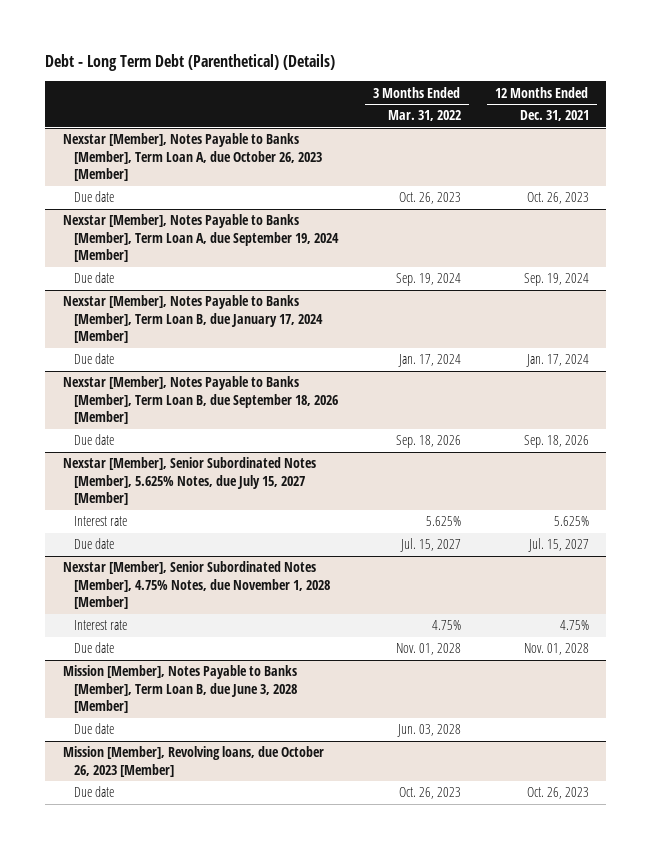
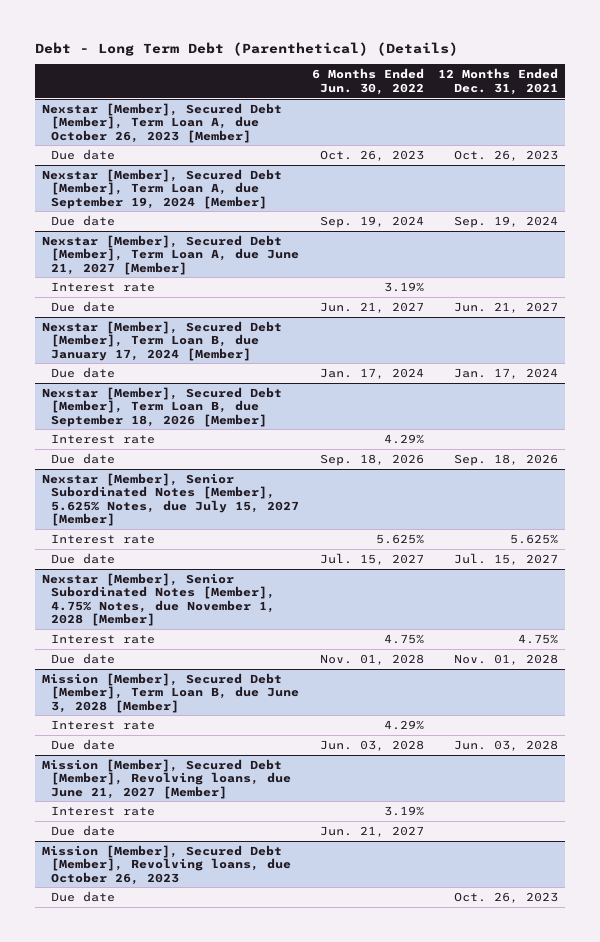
- | 3 Months Ended Mar. 31, 2022 | 12 Months Ended Dec. 31, 2021
+ | 6 Months Ended Jun. 30, 2022 | 12 Months Ended Dec. 31, 2021
- Nexstar [Member], Notes Payable to Banks [Member], Term Loan A, due October 26, 2023 [Member]
+ Nexstar [Member], Secured Debt [Member], Term Loan A, due October 26, 2023 [Member]
- Nexstar [Member], Notes Payable to Banks [Member], Term Loan A, due September 19, 2024 [Member]
+ Nexstar [Member], Secured Debt [Member], Term Loan A, due September 19, 2024 [Member]
- Nexstar [Member], Notes Payable to Banks [Member], Term Loan B, due January 17, 2024 [Member]
+ Nexstar [Member], Secured Debt [Member], Term Loan A, due June 21, 2027 [Member]
+ Interest rate | 3.19% |
+ Due date | Jun. 21, 2027 | Jun. 21, 2027
+ Nexstar [Member], Secured Debt [Member], Term Loan B, due January 17, 2024 [Member]
- Nexstar [Member], Notes Payable to Banks [Member], Term Loan B, due September 18, 2026 [Member]
+ Nexstar [Member], Secured Debt [Member], Term Loan B, due September 18, 2026 [Member]
+ Interest rate | 4.29% |
- Mission [Member], Notes Payable to Banks [Member], Term Loan B, due June 3, 2028 [Member]
+ Mission [Member], Secured Debt [Member], Term Loan B, due June 3, 2028 [Member]
+ Interest rate | 4.29% |
+ Due date | Jun. 03, 2028 | Jun. 03, 2028
+ Mission [Member], Secured Debt [Member], Revolving loans, due June 21, 2027 [Member]
+ Interest rate | 3.19% |
- Mission [Member], Revolving loans, due October 26, 2023 [Member]
+ Mission [Member], Secured Debt [Member], Revolving loans, due October 26, 2023

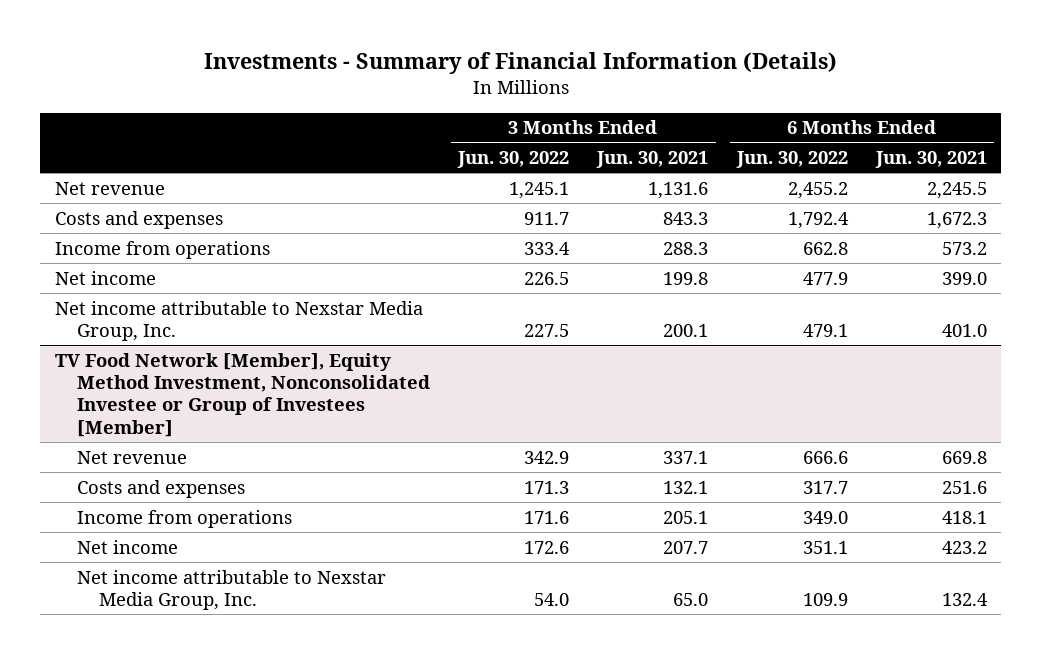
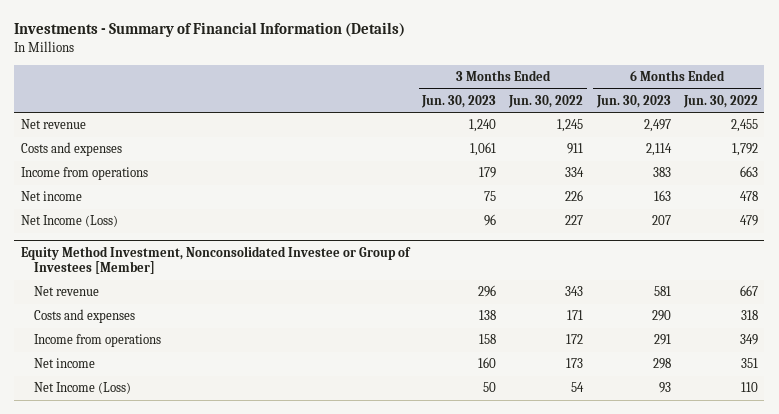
- | 3 Months Ended Jun. 30, 2022 | 3 Months Ended Jun. 30, 2021 | 6 Months Ended Jun. 30, 2022 | 6 Months Ended Jun. 30, 2021
+ | 3 Months Ended Jun. 30, 2023 | 3 Months Ended Jun. 30, 2022 | 6 Months Ended Jun. 30, 2023 | 6 Months Ended Jun. 30, 2022
- Net revenue | 1,245.1 | 1,131.6 | 2,455.2 | 2,245.5
- Costs and expenses | 911.7 | 843.3 | 1,792.4 | 1,672.3
- Income from operations | 333.4 | 288.3 | 662.8 | 573.2
- Net income | 226.5 | 199.8 | 477.9 | 399.0
- Net income attributable to Nexstar Media Group, Inc. | 227.5 | 200.1 | 479.1 | 401.0
- TV Food Network [Member], Equity Method Investment, Nonconsolidated Investee or Group of Investees [Member]
- Net revenue | 342.9 | 337.1 | 666.6 | 669.8
- Costs and expenses | 171.3 | 132.1 | 317.7 | 251.6
- Income from operations | 171.6 | 205.1 | 349.0 | 418.1
- Net income | 172.6 | 207.7 | 351.1 | 423.2
- Net income attributable to Nexstar Media Group, Inc. | 54.0 | 65.0 | 109.9 | 132.4
+ Net revenue | 1,240 | 1,245 | 2,497 | 2,455
+ Costs and expenses | 1,061 | 911 | 2,114 | 1,792
+ Income from operations | 179 | 334 | 383 | 663
+ Net income | 75 | 226 | 163 | 478
+ Net Income (Loss) | 96 | 227 | 207 | 479
+ Equity Method Investment, Nonconsolidated Investee or Group of Investees [Member]
+ Net revenue | 296 | 343 | 581 | 667
+ Costs and expenses | 138 | 171 | 290 | 318
+ Income from operations | 158 | 172 | 291 | 349
+ Net income | 160 | 173 | 298 | 351
+ Net Income (Loss) | 50 | 54 | 93 | 110

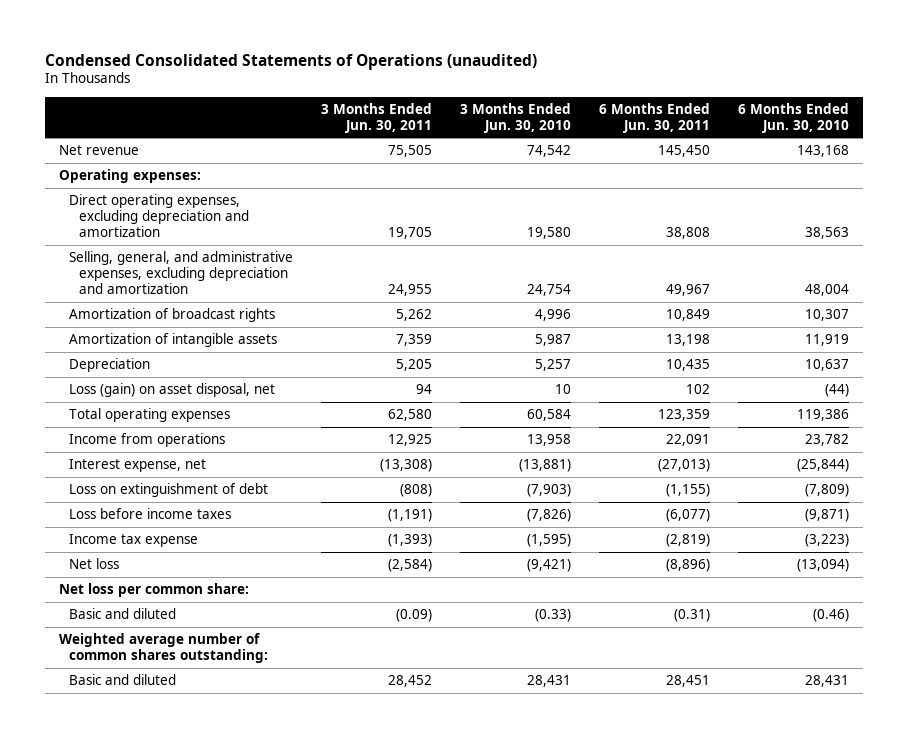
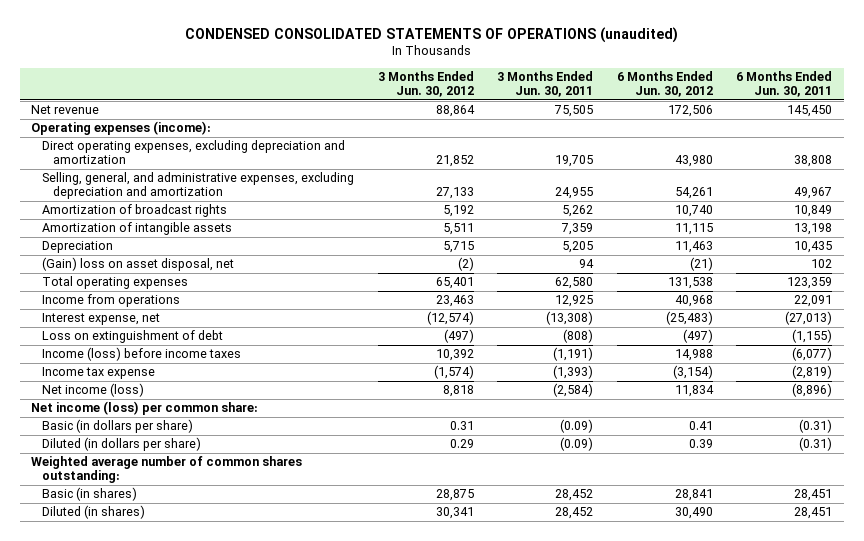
- Condensed Consolidated Statements of Operations (unaudited)
+ CONDENSED CONSOLIDATED STATEMENTS OF OPERATIONS (unaudited)
- | 3 Months Ended Jun. 30, 2011 | 3 Months Ended Jun. 30, 2010 | 6 Months Ended Jun. 30, 2011 | 6 Months Ended Jun. 30, 2010
+ | 3 Months Ended Jun. 30, 2012 | 3 Months Ended Jun. 30, 2011 | 6 Months Ended Jun. 30, 2012 | 6 Months Ended Jun. 30, 2011
- Operating expenses:
+ Operating expenses (income):
- Loss (gain) on asset disposal, net | 94 | 10 | 102 | (44)
+ (Gain) loss on asset disposal, net | (2) | 94 | (21) | 102
- Loss before income taxes | (1,191) | (7,826) | (6,077) | (9,871)
+ Income (loss) before income taxes | 10,392 | (1,191) | 14,988 | (6,077)
- Net loss | (2,584) | (9,421) | (8,896) | (13,094)
- Net loss per common share:
- Basic and diluted | (0.09) | (0.33) | (0.31) | (0.46)
+ Net income (loss) | 8,818 | (2,584) | 11,834 | (8,896)
+ Net income (loss) per common share:
+ Basic (in dollars per share) | 0.31 | (0.09) | 0.41 | (0.31)
+ Diluted (in dollars per share) | 0.29 | (0.09) | 0.39 | (0.31)
- Basic and diluted | 28,452 | 28,431 | 28,451 | 28,431
+ Basic (in shares) | 28,875 | 28,452 | 28,841 | 28,451
+ Diluted (in shares) | 30,341 | 28,452 | 30,490 | 28,451

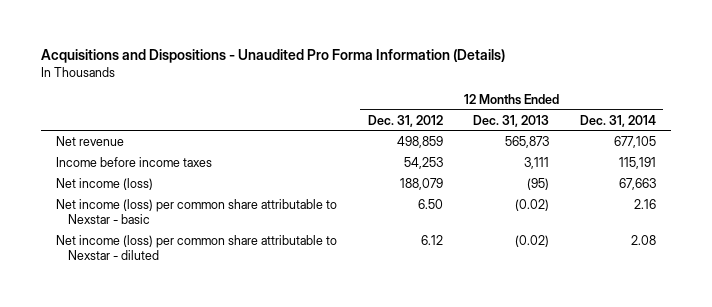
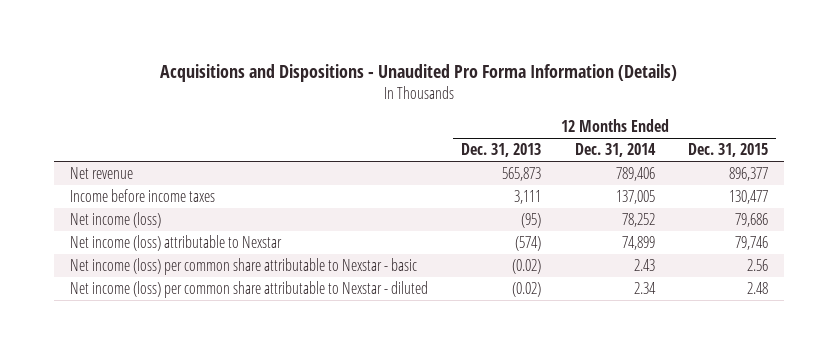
- | 12 Months Ended Dec. 31, 2012 | 12 Months Ended Dec. 31, 2013 | 12 Months Ended Dec. 31, 2014
+ | 12 Months Ended Dec. 31, 2013 | 12 Months Ended Dec. 31, 2014 | 12 Months Ended Dec. 31, 2015
- Net revenue | 498,859 | 565,873 | 677,105
- Income before income taxes | 54,253 | 3,111 | 115,191
- Net income (loss) | 188,079 | (95) | 67,663
- Net income (loss) per common share attributable to Nexstar - basic | 6.50 | (0.02) | 2.16
- Net income (loss) per common share attributable to Nexstar - diluted | 6.12 | (0.02) | 2.08
+ Net revenue | 565,873 | 789,406 | 896,377
+ Income before income taxes | 3,111 | 137,005 | 130,477
+ Net income (loss) | (95) | 78,252 | 79,686
+ Net income (loss) attributable to Nexstar | (574) | 74,899 | 79,746
+ Net income (loss) per common share attributable to Nexstar - basic | (0.02) | 2.43 | 2.56
+ Net income (loss) per common share attributable to Nexstar - diluted | (0.02) | 2.34 | 2.48

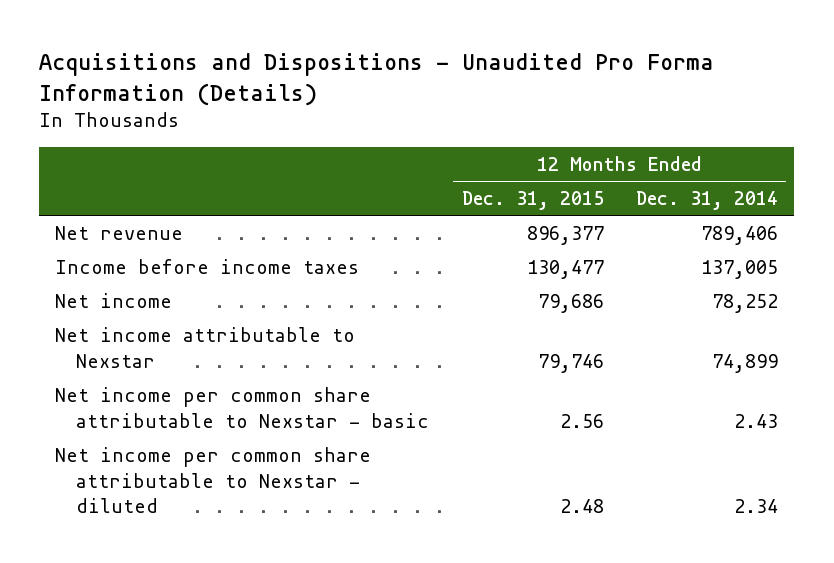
- | 12 Months Ended Dec. 31, 2013 | 12 Months Ended Dec. 31, 2014 | 12 Months Ended Dec. 31, 2015
+ | 12 Months Ended Dec. 31, 2015 | 12 Months Ended Dec. 31, 2014
- Net income (loss) | (95) | 78,252 | 79,686
- Net income (loss) attributable to Nexstar | (574) | 74,899 | 79,746
- Net income (loss) per common share attributable to Nexstar - basic | (0.02) | 2.43 | 2.56
- Net income (loss) per common share attributable to Nexstar - diluted | (0.02) | 2.34 | 2.48
+ Net income | 79,686 | 78,252
+ Net income attributable to Nexstar | 79,746 | 74,899
+ Net income per common share attributable to Nexstar - basic | 2.56 | 2.43
+ Net income per common share attributable to Nexstar - diluted | 2.48 | 2.34

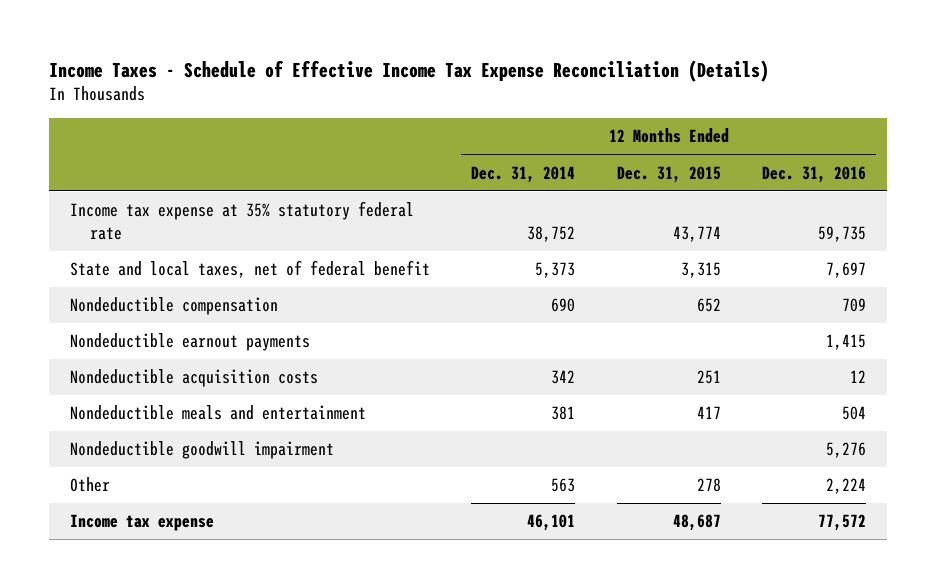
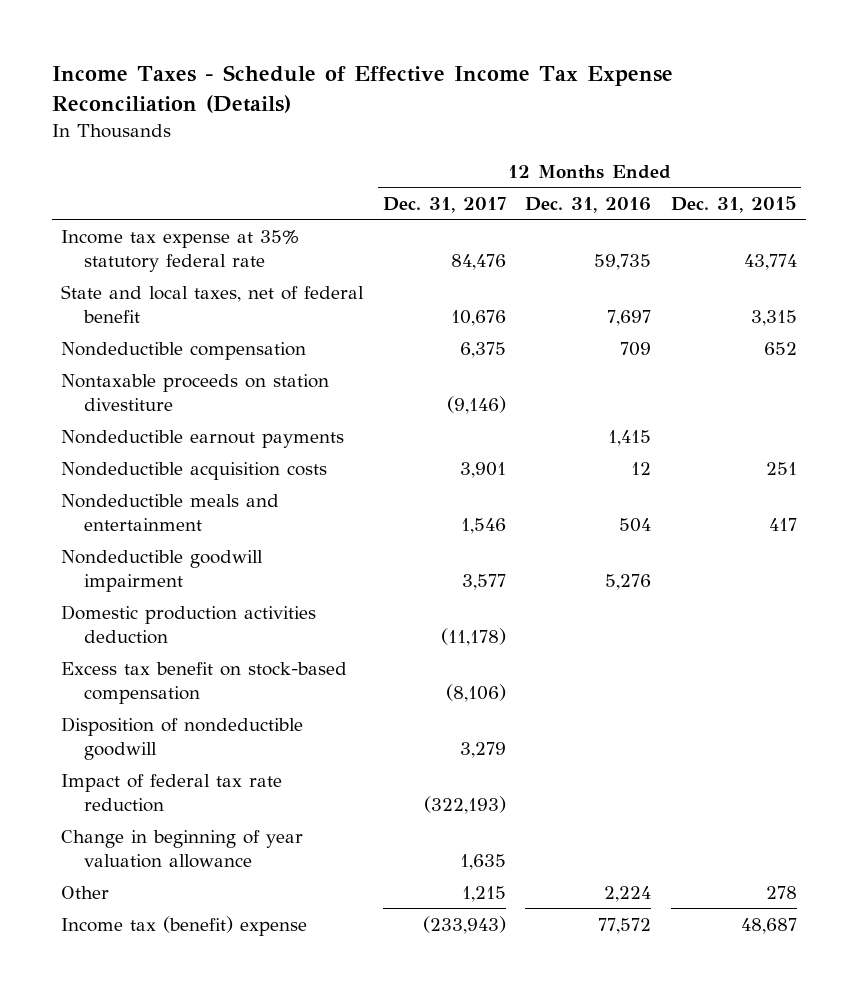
- | 12 Months Ended Dec. 31, 2014 | 12 Months Ended Dec. 31, 2015 | 12 Months Ended Dec. 31, 2016
+ | 12 Months Ended Dec. 31, 2017 | 12 Months Ended Dec. 31, 2016 | 12 Months Ended Dec. 31, 2015
+ Nontaxable proceeds on station divestiture | (9,146) | |
+ Domestic production activities deduction | (11,178) | |
+ Excess tax benefit on stock-based compensation | (8,106) | |
+ Disposition of nondeductible goodwill | 3,279 | |
+ Impact of federal tax rate reduction | (322,193) | |
+ Change in beginning of year valuation allowance | 1,635 | |
- Income tax expense | 46,101 | 48,687 | 77,572
+ Income tax (benefit) expense | (233,943) | 77,572 | 48,687

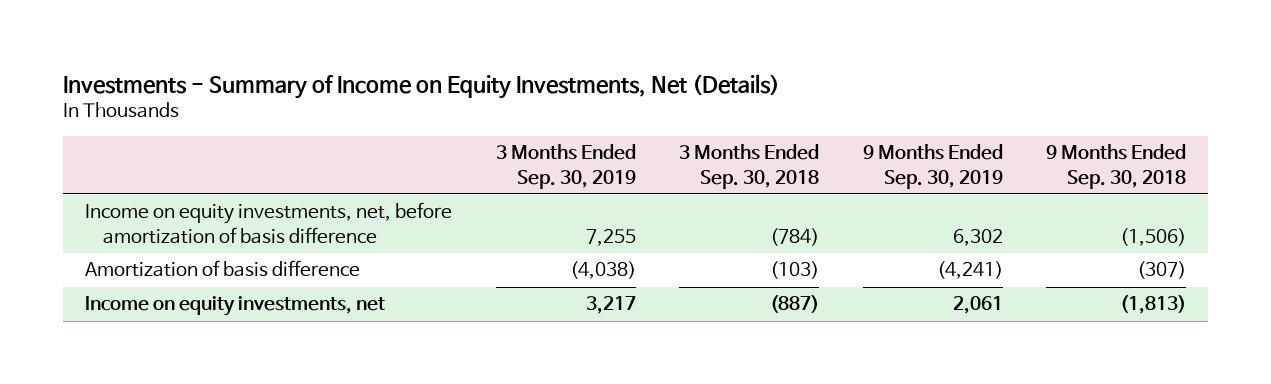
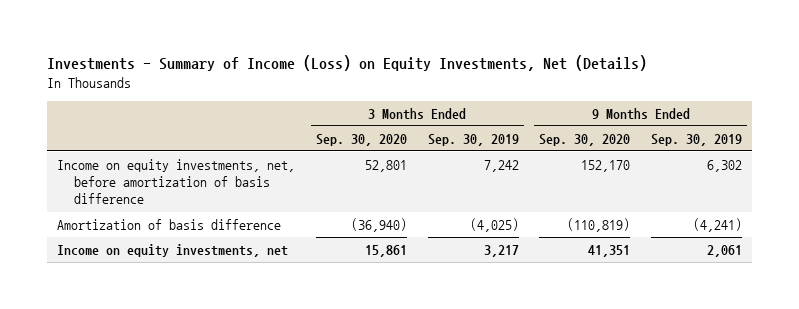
- Investments - Summary of Income on Equity Investments, Net (Details)
+ Investments - Summary of Income (Loss) on Equity Investments, Net (Details)
- | 3 Months Ended Sep. 30, 2019 | 3 Months Ended Sep. 30, 2018 | 9 Months Ended Sep. 30, 2019 | 9 Months Ended Sep. 30, 2018
+ | 3 Months Ended Sep. 30, 2020 | 3 Months Ended Sep. 30, 2019 | 9 Months Ended Sep. 30, 2020 | 9 Months Ended Sep. 30, 2019
- Income on equity investments, net, before amortization of basis difference | 7,255 | (784) | 6,302 | (1,506)
- Amortization of basis difference | (4,038) | (103) | (4,241) | (307)
+ Income on equity investments, net, before amortization of basis difference | 52,801 | 7,242 | 152,170 | 6,302
+ Amortization of basis difference | (36,940) | (4,025) | (110,819) | (4,241)

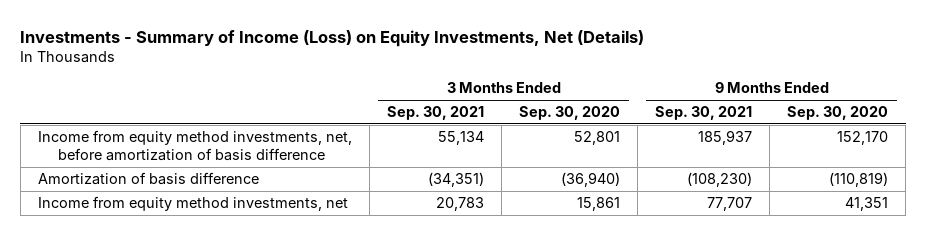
- | 3 Months Ended Sep. 30, 2020 | 3 Months Ended Sep. 30, 2019 | 9 Months Ended Sep. 30, 2020 | 9 Months Ended Sep. 30, 2019
+ | 3 Months Ended Sep. 30, 2021 | 3 Months Ended Sep. 30, 2020 | 9 Months Ended Sep. 30, 2021 | 9 Months Ended Sep. 30, 2020
- Income on equity investments, net, before amortization of basis difference | 52,801 | 7,242 | 152,170 | 6,302
+ Income from equity method investments, net, before amortization of basis difference | 55,134 | 52,801 | 185,937 | 152,170
- Income on equity investments, net | 15,861 | 3,217 | 41,351 | 2,061
+ Income from equity method investments, net | 20,783 | 15,861 | 77,707 | 41,351

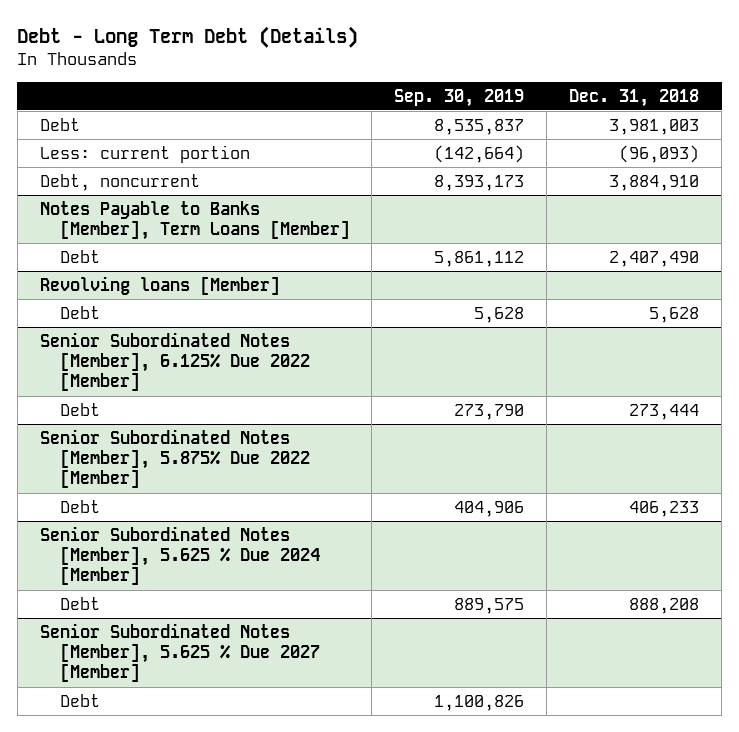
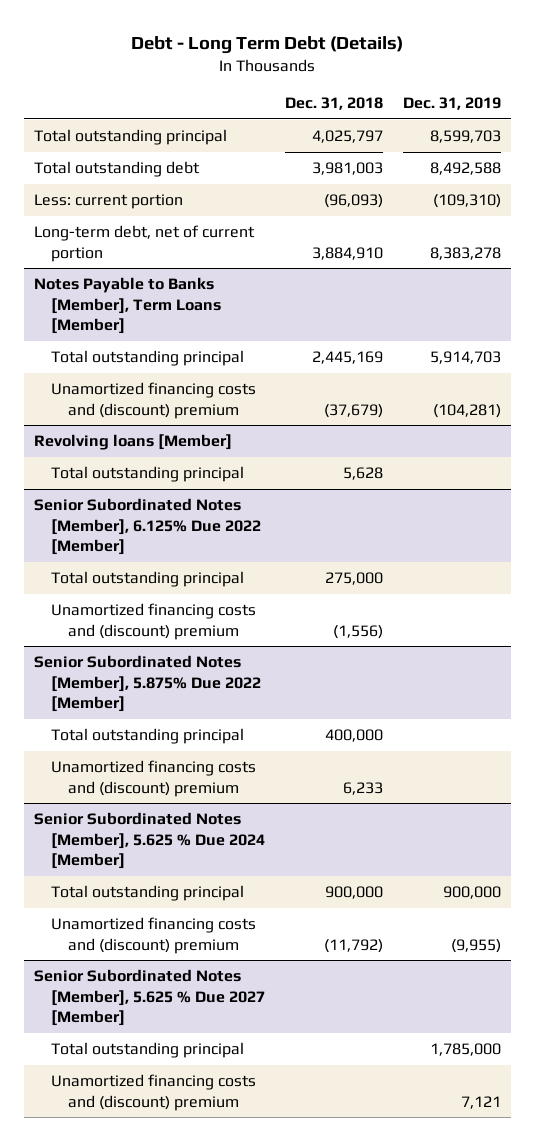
- | Sep. 30, 2019 | Dec. 31, 2018
+ | Dec. 31, 2018 | Dec. 31, 2019
- Debt | 8,535,837 | 3,981,003
+ Total outstanding principal | 4,025,797 | 8,599,703
+ Total outstanding debt | 3,981,003 | 8,492,588
- Debt, noncurrent | 8,393,173 | 3,884,910
+ Long-term debt, net of current portion | 3,884,910 | 8,383,278
@ Notes Payable to Banks [Member], Term Loans [Member]
- Debt | 5,861,112 | 2,407,490
+ Total outstanding principal | 2,445,169 | 5,914,703
+ Unamortized financing costs and (discount) premium | (37,679) | (104,281)
@ Revolving loans [Member]
- Debt | 5,628 | 5,628
+ Total outstanding principal | 5,628 |
@ Senior Subordinated Notes [Member], 6.125% Due 2022 [Member]
- Debt | 273,790 | 273,444
+ Total outstanding principal | 275,000 |
+ Unamortized financing costs and (discount) premium | (1,556) |
@ Senior Subordinated Notes [Member], 5.875% Due 2022 [Member]
- Debt | 404,906 | 406,233
+ Total outstanding principal | 400,000 |
+ Unamortized financing costs and (discount) premium | 6,233 |
@ Senior Subordinated Notes [Member], 5.625 % Due 2024 [Member]
- Debt | 889,575 | 888,208
+ Total outstanding principal | 900,000 | 900,000
+ Unamortized financing costs and (discount) premium | (11,792) | (9,955)
@ Senior Subordinated Notes [Member], 5.625 % Due 2027 [Member]
- Debt | 1,100,826 |
+ Total outstanding principal | | 1,785,000
+ Unamortized financing costs and (discount) premium | | 7,121

